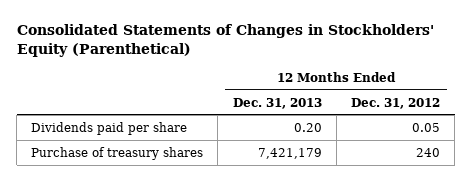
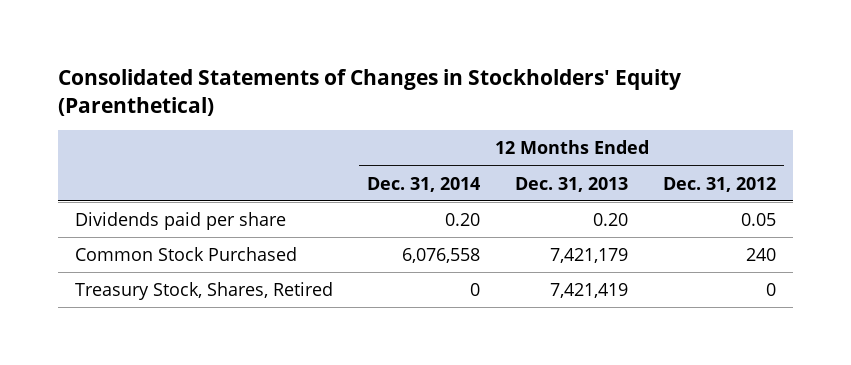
- | 12 Months Ended Dec. 31, 2013 | 12 Months Ended Dec. 31, 2012
+ | 12 Months Ended Dec. 31, 2014 | 12 Months Ended Dec. 31, 2013 | 12 Months Ended Dec. 31, 2012
- Purchase of treasury shares | 7,421,179 | 240
+ Common Stock Purchased | 6,076,558 | 7,421,179 | 240
+ Treasury Stock, Shares, Retired | 0 | 7,421,419 | 0

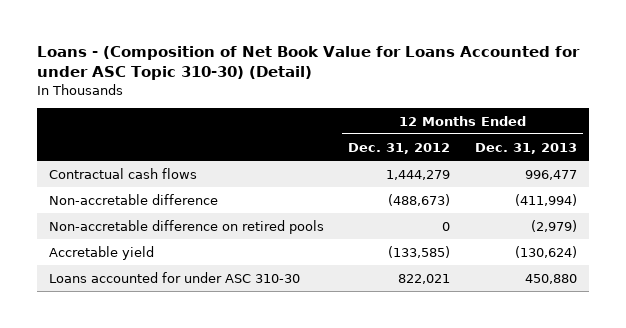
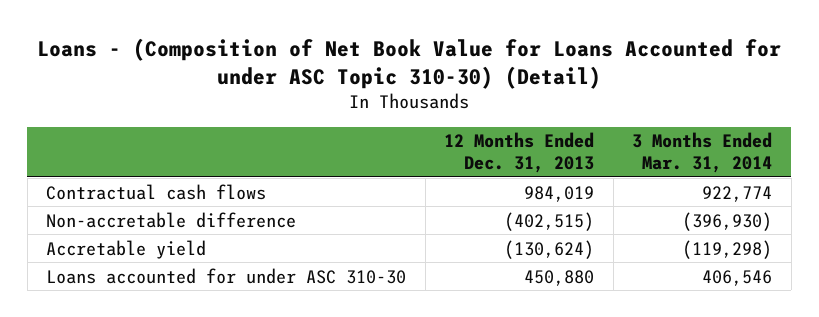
- | 12 Months Ended Dec. 31, 2012 | 12 Months Ended Dec. 31, 2013
+ | 12 Months Ended Dec. 31, 2013 | 3 Months Ended Mar. 31, 2014
- Contractual cash flows | 1,444,279 | 996,477
- Non-accretable difference | (488,673) | (411,994)
- Non-accretable difference on retired pools | 0 | (2,979)
+ Contractual cash flows | 984,019 | 922,774
+ Non-accretable difference | (402,515) | (396,930)

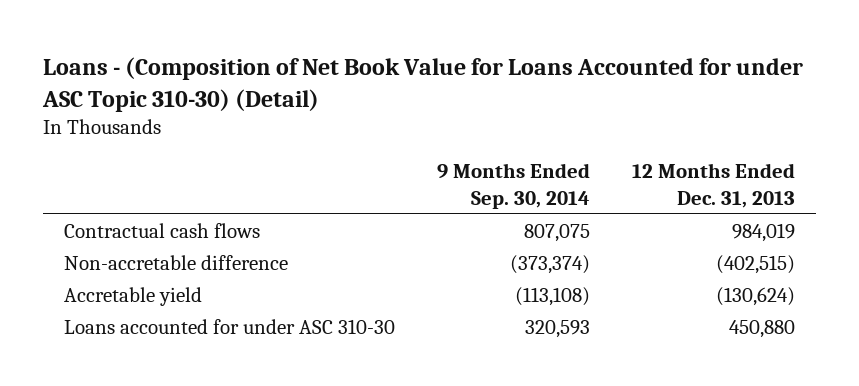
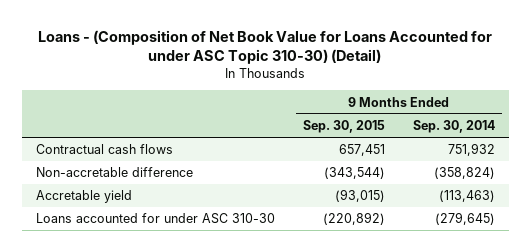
- | 9 Months Ended Sep. 30, 2014 | 12 Months Ended Dec. 31, 2013
+ | 9 Months Ended Sep. 30, 2015 | 9 Months Ended Sep. 30, 2014
- Contractual cash flows | 807,075 | 984,019
- Non-accretable difference | (373,374) | (402,515)
- Accretable yield | (113,108) | (130,624)
- Loans accounted for under ASC 310-30 | 320,593 | 450,880
+ Contractual cash flows | 657,451 | 751,932
+ Non-accretable difference | (343,544) | (358,824)
+ Accretable yield | (93,015) | (113,463)
+ Loans accounted for under ASC 310-30 | (220,892) | (279,645)

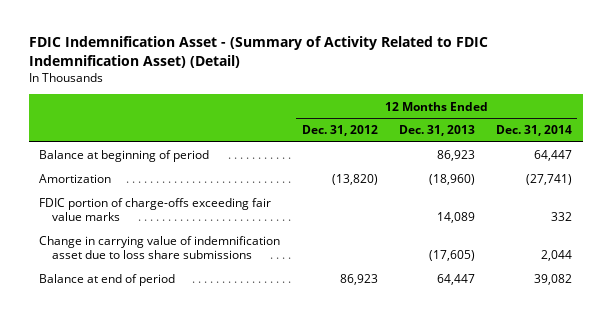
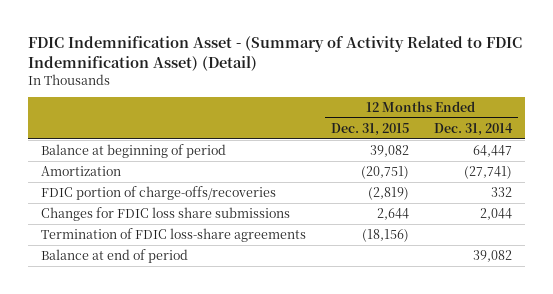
- | 12 Months Ended Dec. 31, 2012 | 12 Months Ended Dec. 31, 2013 | 12 Months Ended Dec. 31, 2014
+ | 12 Months Ended Dec. 31, 2015 | 12 Months Ended Dec. 31, 2014
- FDIC portion of charge-offs exceeding fair value marks | | 14,089 | 332
- Change in carrying value of indemnification asset due to loss share submissions | | (17,605) | 2,044
+ FDIC portion of charge-offs/recoveries | (2,819) | 332
+ Changes for FDIC loss share submissions | 2,644 | 2,044
+ Termination of FDIC loss-share agreements | (18,156) |

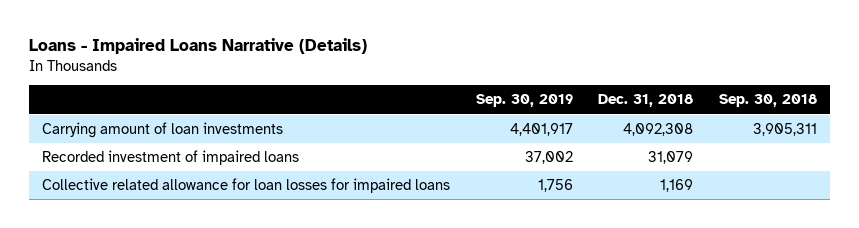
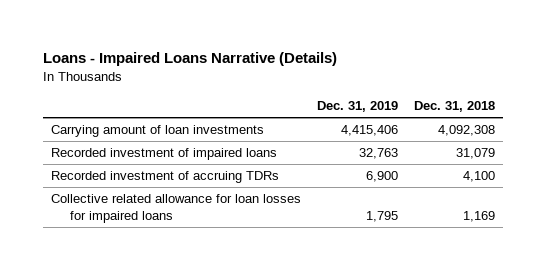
- | Sep. 30, 2019 | Dec. 31, 2018 | Sep. 30, 2018
+ | Dec. 31, 2019 | Dec. 31, 2018
+ Recorded investment of accruing TDRs | 6,900 | 4,100

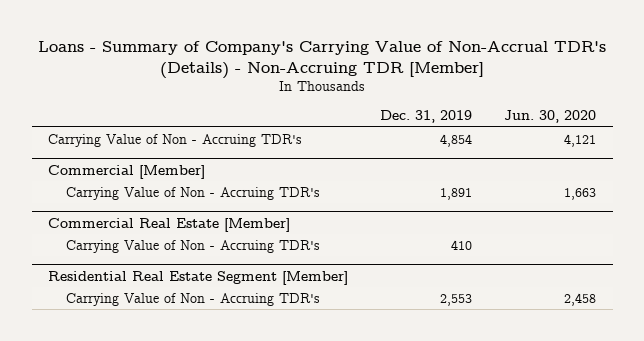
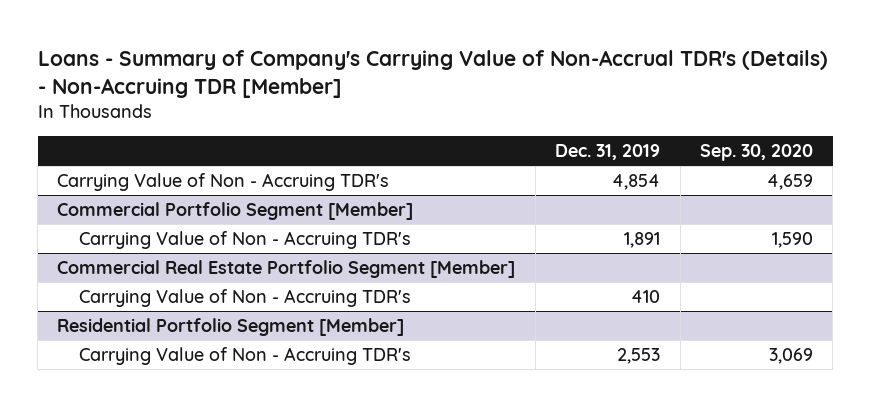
- | Dec. 31, 2019 | Jun. 30, 2020
+ | Dec. 31, 2019 | Sep. 30, 2020
- Commercial [Member]
+ Commercial Portfolio Segment [Member]
- Commercial Real Estate [Member]
+ Commercial Real Estate Portfolio Segment [Member]
- Residential Real Estate Segment [Member]
+ Residential Portfolio Segment [Member]

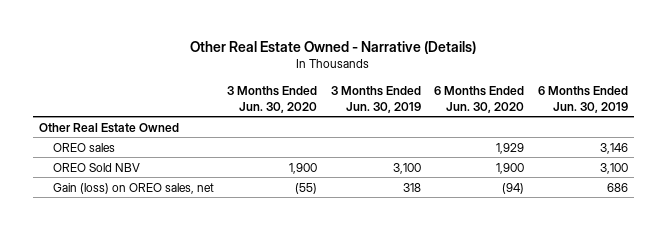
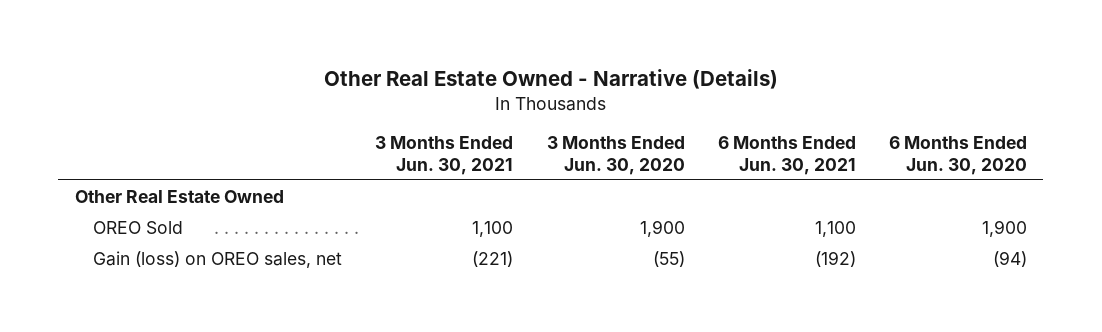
- | 3 Months Ended Jun. 30, 2020 | 3 Months Ended Jun. 30, 2019 | 6 Months Ended Jun. 30, 2020 | 6 Months Ended Jun. 30, 2019
+ | 3 Months Ended Jun. 30, 2021 | 3 Months Ended Jun. 30, 2020 | 6 Months Ended Jun. 30, 2021 | 6 Months Ended Jun. 30, 2020
- OREO sales | | | 1,929 | 3,146
- OREO Sold NBV | 1,900 | 3,100 | 1,900 | 3,100
+ OREO Sold | 1,100 | 1,900 | 1,100 | 1,900

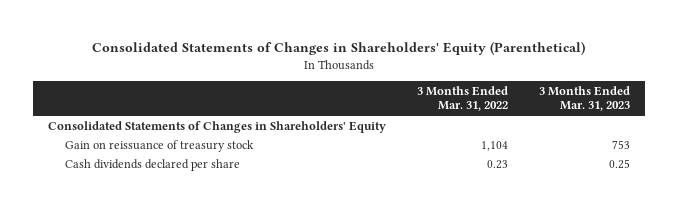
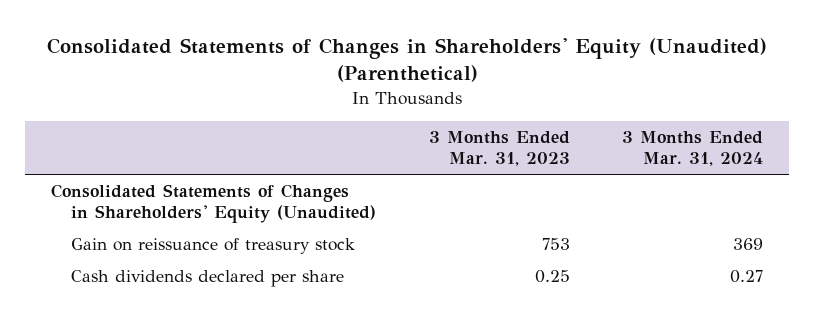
- Consolidated Statements of Changes in Shareholders' Equity (Parenthetical)
+ Consolidated Statements of Changes in Shareholders' Equity (Unaudited) (Parenthetical)
- | 3 Months Ended Mar. 31, 2022 | 3 Months Ended Mar. 31, 2023
+ | 3 Months Ended Mar. 31, 2023 | 3 Months Ended Mar. 31, 2024
- Consolidated Statements of Changes in Shareholders' Equity
+ Consolidated Statements of Changes in Shareholders' Equity (Unaudited)

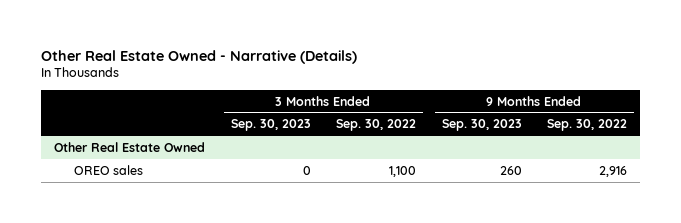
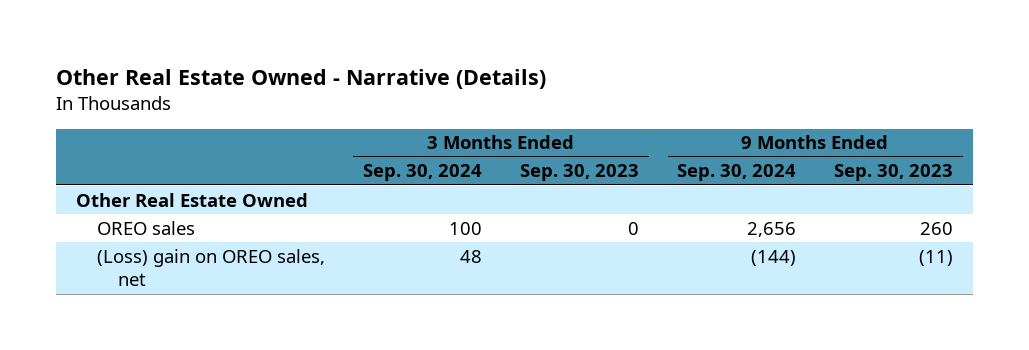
- | 3 Months Ended Sep. 30, 2023 | 3 Months Ended Sep. 30, 2022 | 9 Months Ended Sep. 30, 2023 | 9 Months Ended Sep. 30, 2022
+ | 3 Months Ended Sep. 30, 2024 | 3 Months Ended Sep. 30, 2023 | 9 Months Ended Sep. 30, 2024 | 9 Months Ended Sep. 30, 2023
+ (Loss) gain on OREO sales, net | 48 | | (144) | (11)

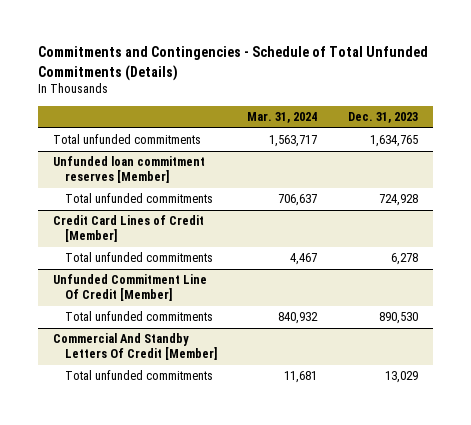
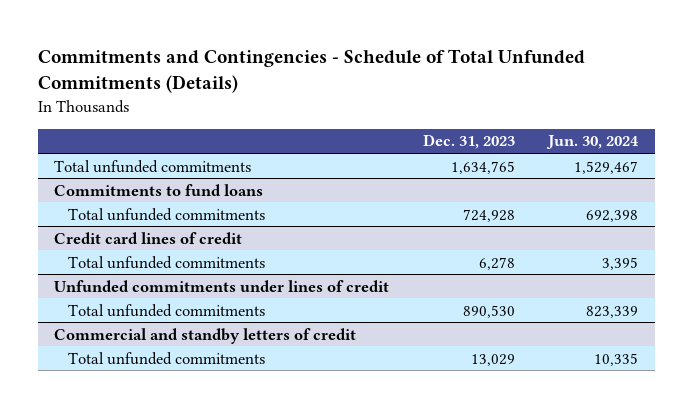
- | Mar. 31, 2024 | Dec. 31, 2023
+ | Dec. 31, 2023 | Jun. 30, 2024
- Unfunded loan commitment reserves [Member]
+ Commitments to fund loans
- Credit Card Lines of Credit [Member]
+ Credit card lines of credit
- Unfunded Commitment Line Of Credit [Member]
+ Unfunded commitments under lines of credit
- Commercial And Standby Letters Of Credit [Member]
+ Commercial and standby letters of credit

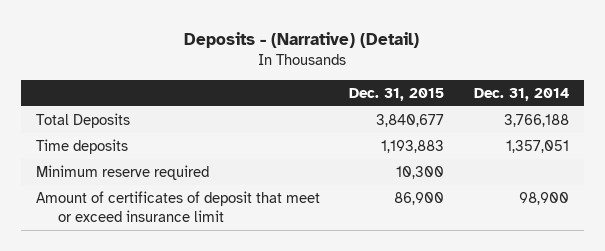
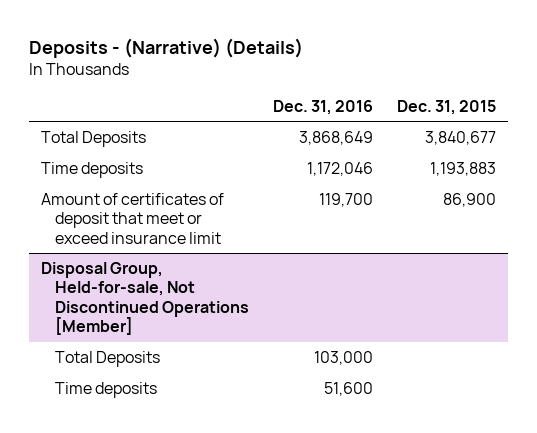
- Deposits - (Narrative) (Detail)
+ Deposits - (Narrative) (Details)
- | Dec. 31, 2015 | Dec. 31, 2014
+ | Dec. 31, 2016 | Dec. 31, 2015
- Minimum reserve required | 10,300 |
+ Disposal Group, Held-for-sale, Not Discontinued Operations [Member]
+ Total Deposits | 103,000 |
+ Time deposits | 51,600 |

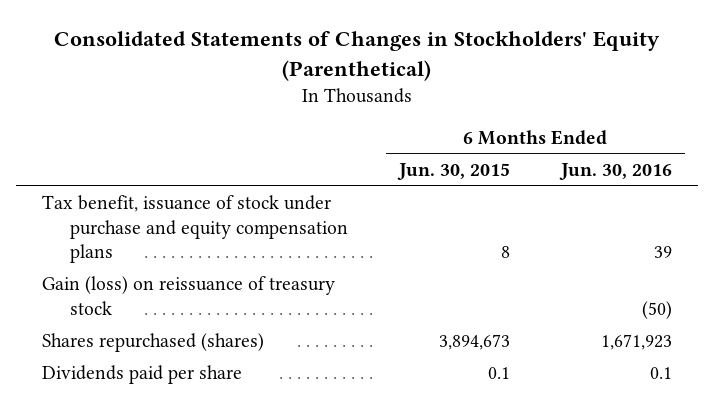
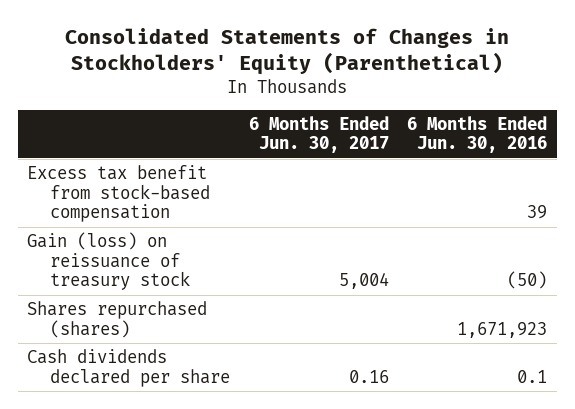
- | 6 Months Ended Jun. 30, 2015 | 6 Months Ended Jun. 30, 2016
+ | 6 Months Ended Jun. 30, 2017 | 6 Months Ended Jun. 30, 2016
- Tax benefit, issuance of stock under purchase and equity compensation plans | 8 | 39
+ Excess tax benefit from stock-based compensation | | 39
- Dividends paid per share | 0.1 | 0.1
+ Cash dividends declared per share | 0.16 | 0.1

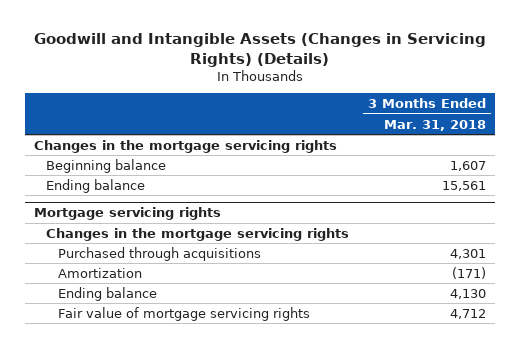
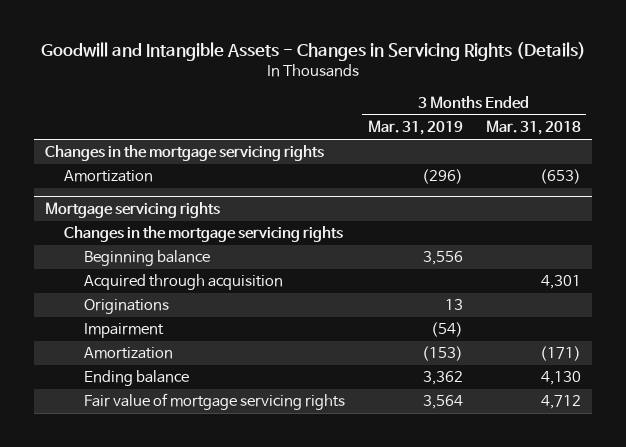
- Goodwill and Intangible Assets (Changes in Servicing Rights) (Details)
+ Goodwill and Intangible Assets - Changes in Servicing Rights (Details)
- | 3 Months Ended Mar. 31, 2018
+ | 3 Months Ended Mar. 31, 2019 | 3 Months Ended Mar. 31, 2018
- Beginning balance | 1,607
- Ending balance | 15,561
+ Amortization | (296) | (653)
@ Mortgage servicing rights
- Purchased through acquisitions | 4,301
+ Beginning balance | 3,556 |
+ Acquired through acquisition | | 4,301
+ Originations | 13 |
+ Impairment | (54) |

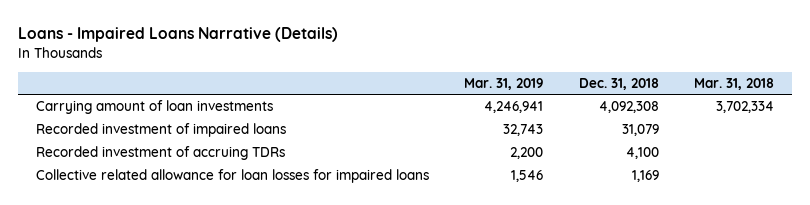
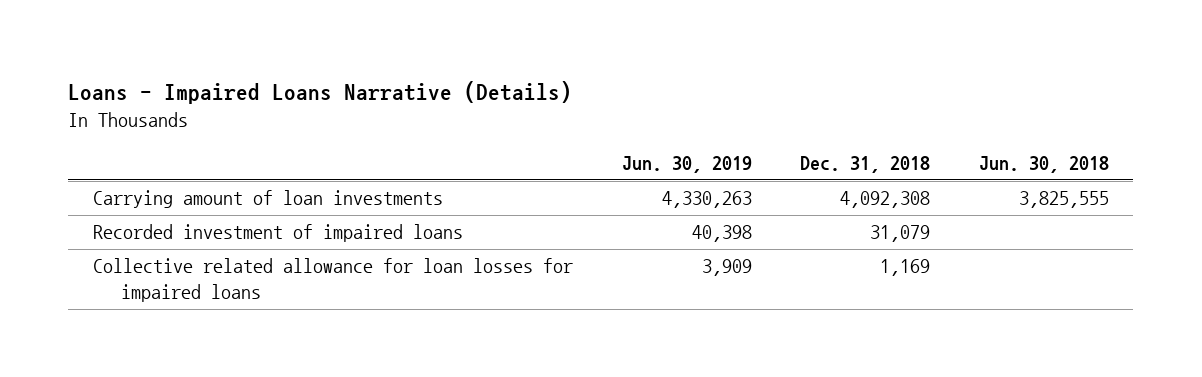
- | Mar. 31, 2019 | Dec. 31, 2018 | Mar. 31, 2018
+ | Jun. 30, 2019 | Dec. 31, 2018 | Jun. 30, 2018
- Recorded investment of accruing TDRs | 2,200 | 4,100 |

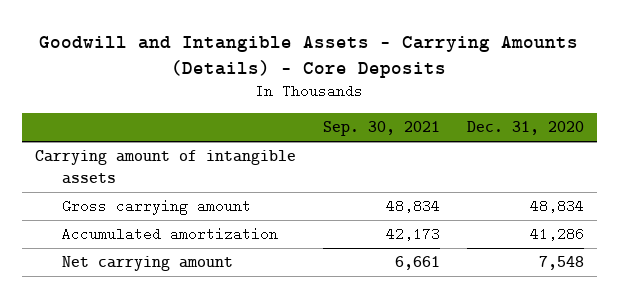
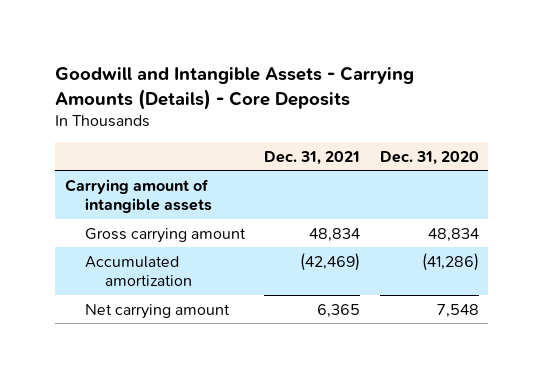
- | Sep. 30, 2021 | Dec. 31, 2020
+ | Dec. 31, 2021 | Dec. 31, 2020
- Accumulated amortization | 42,173 | 41,286
+ Accumulated amortization | (42,469) | (41,286)

